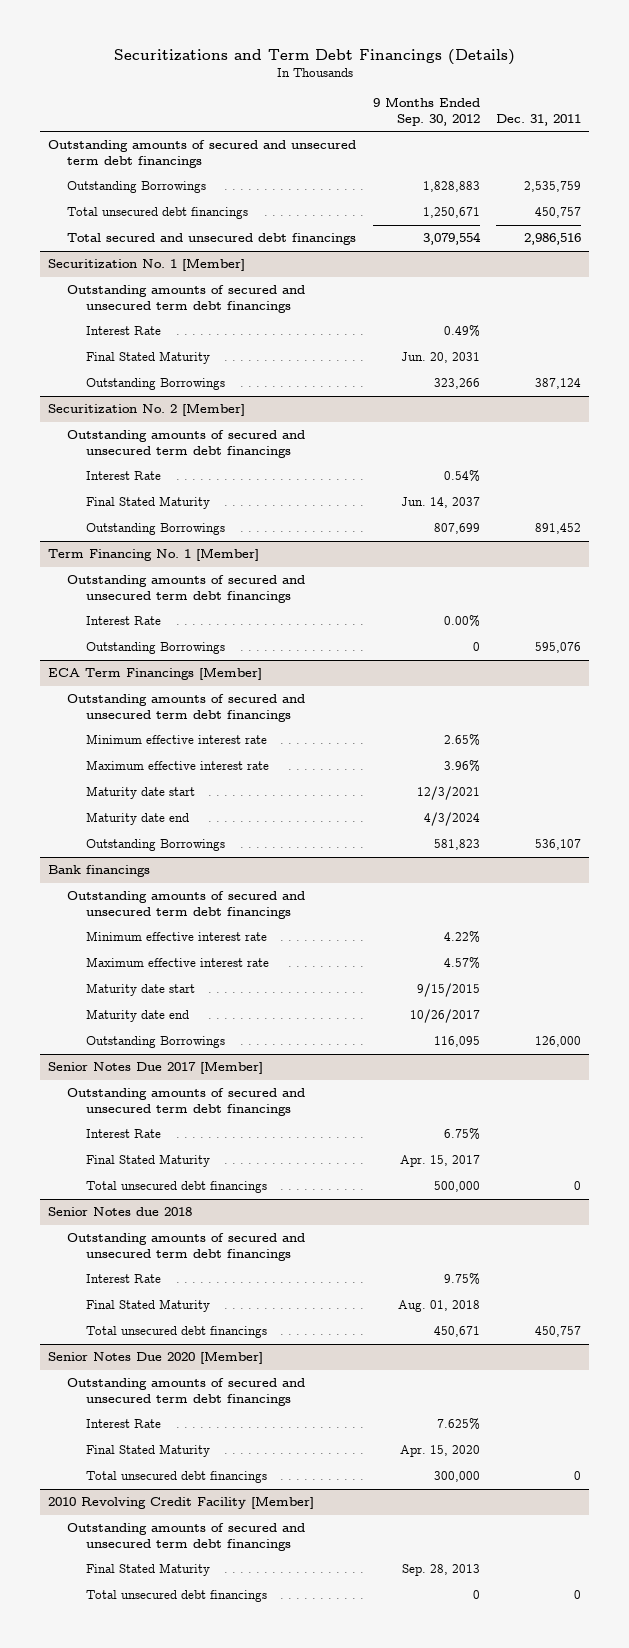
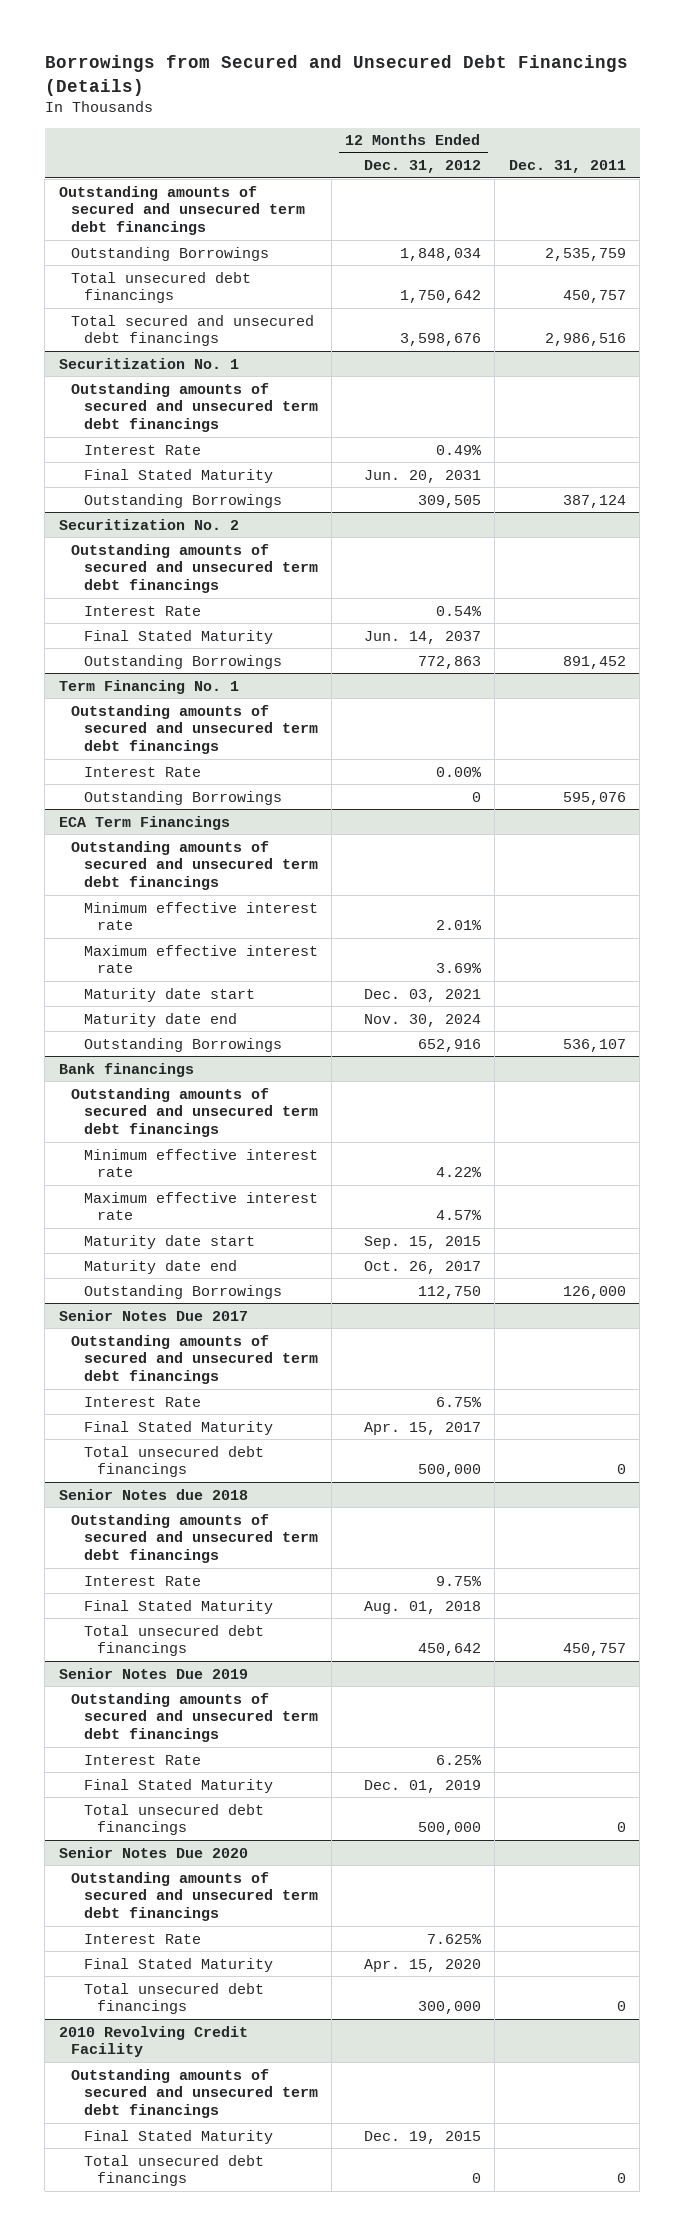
- Securitizations and Term Debt Financings (Details)
+ Borrowings from Secured and Unsecured Debt Financings (Details)
- | 9 Months Ended Sep. 30, 2012 | Dec. 31, 2011
+ | 12 Months Ended Dec. 31, 2012 | Dec. 31, 2011
- Securitization No. 1 [Member]
+ Securitization No. 1
- Securitization No. 2 [Member]
+ Securitization No. 2
- Term Financing No. 1 [Member]
+ Term Financing No. 1
- ECA Term Financings [Member]
+ ECA Term Financings
- Senior Notes Due 2017 [Member]
+ Senior Notes Due 2017
- Senior Notes Due 2020 [Member]
+ Senior Notes Due 2019
+ Outstanding amounts of secured and unsecured term debt financings
+ Interest Rate | 6.25% |
+ Final Stated Maturity | Dec. 01, 2019 |
+ Total unsecured debt financings | 500,000 | 0
+ Senior Notes Due 2020
- 2010 Revolving Credit Facility [Member]
+ 2010 Revolving Credit Facility

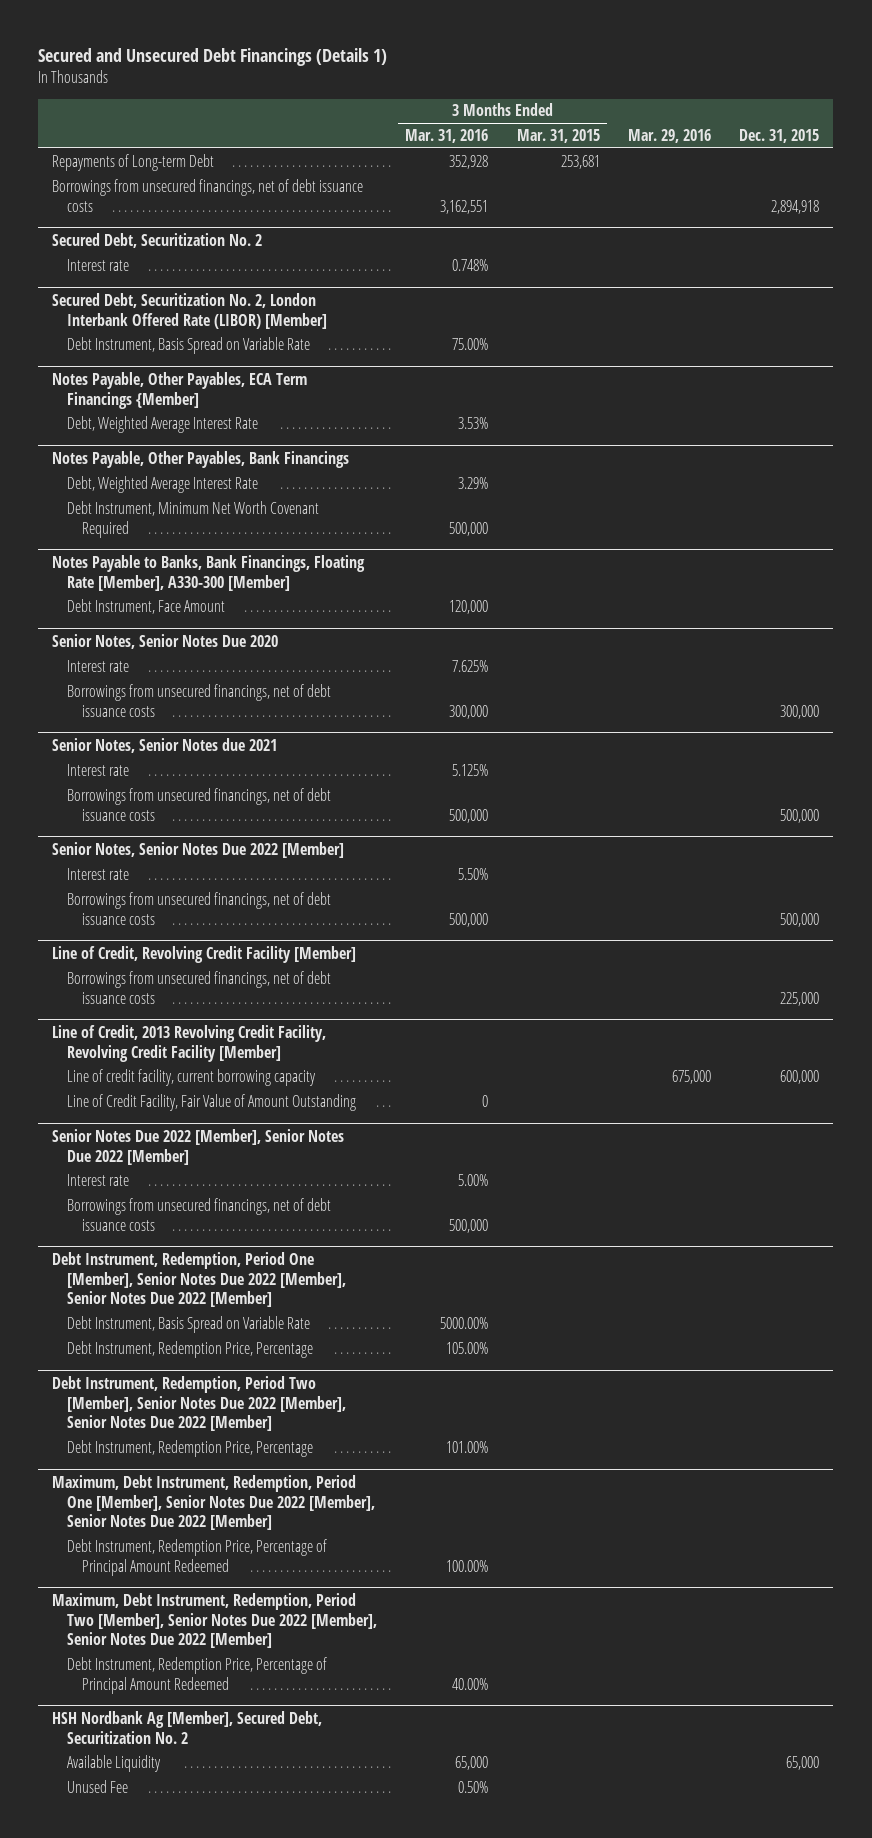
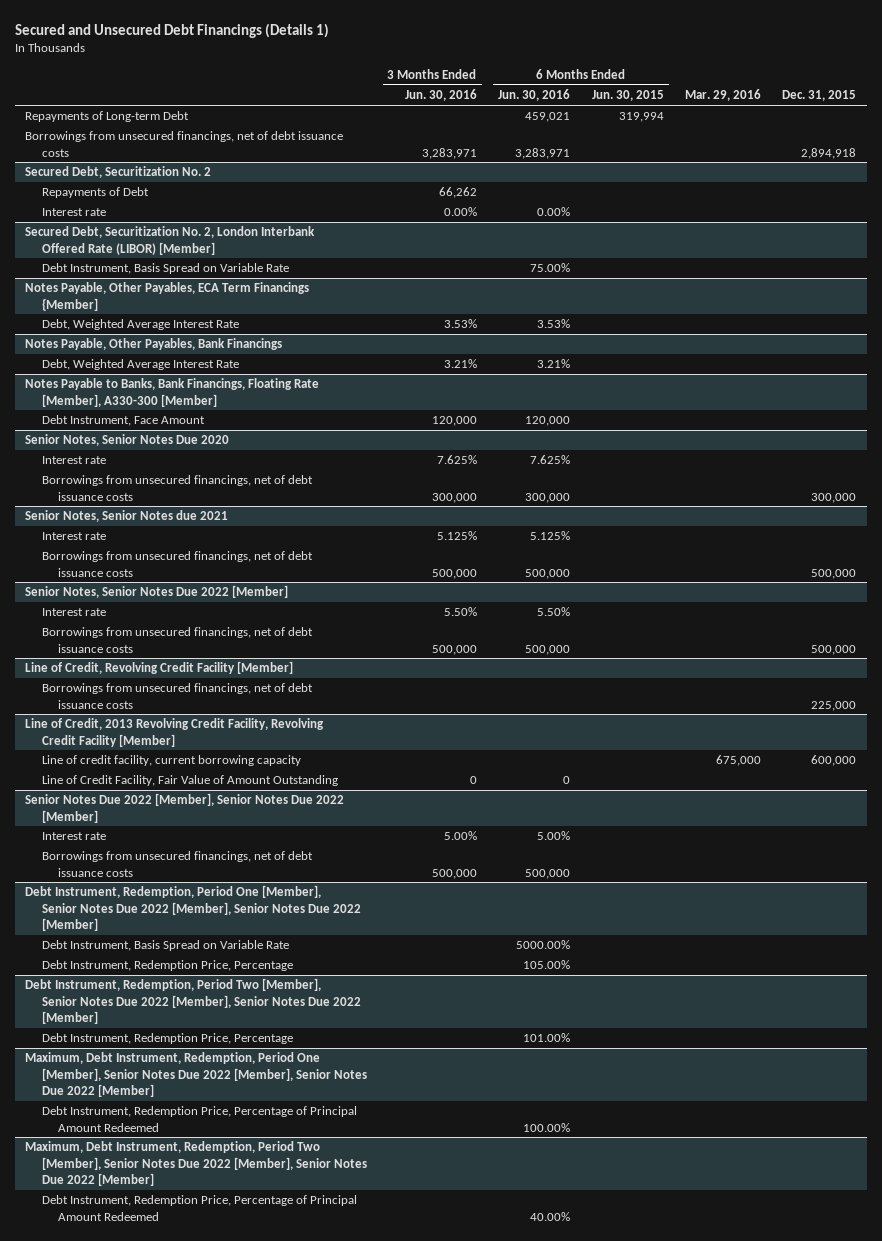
- | 3 Months Ended Mar. 31, 2016 | 3 Months Ended Mar. 31, 2015 | Mar. 29, 2016 | Dec. 31, 2015
+ | 3 Months Ended Jun. 30, 2016 | 6 Months Ended Jun. 30, 2016 | 6 Months Ended Jun. 30, 2015 | Mar. 29, 2016 | Dec. 31, 2015
@ Secured Debt, Securitization No. 2
+ Repayments of Debt | 66,262 | | | |
@ Notes Payable, Other Payables, Bank Financings
- Debt Instrument, Minimum Net Worth Covenant Required | 500,000 | | |
- HSH Nordbank Ag [Member], Secured Debt, Securitization No. 2
- Available Liquidity | 65,000 | | | 65,000
- Unused Fee | 0.50% | | |

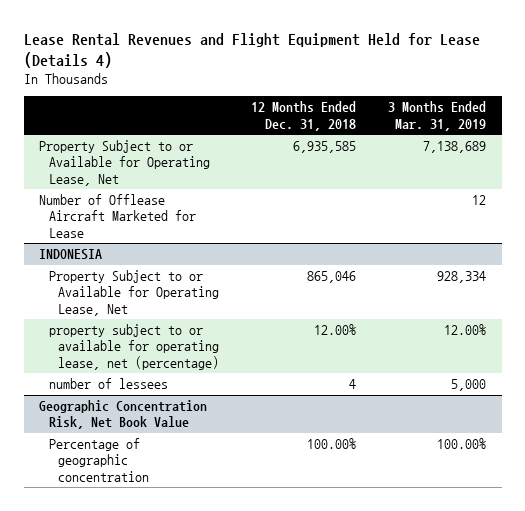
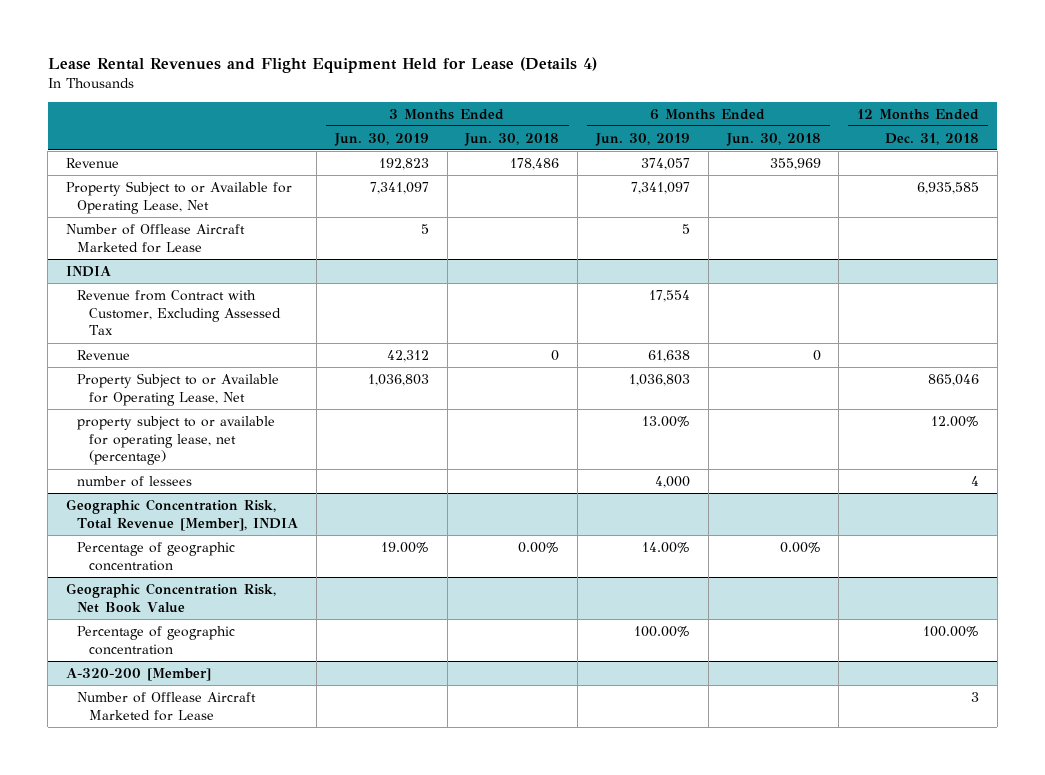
- | 12 Months Ended Dec. 31, 2018 | 3 Months Ended Mar. 31, 2019
+ | 3 Months Ended Jun. 30, 2019 | 3 Months Ended Jun. 30, 2018 | 6 Months Ended Jun. 30, 2019 | 6 Months Ended Jun. 30, 2018 | 12 Months Ended Dec. 31, 2018
+ Revenue | 192,823 | 178,486 | 374,057 | 355,969 |
- INDONESIA
+ INDIA
+ Revenue from Contract with Customer, Excluding Assessed Tax | | | 17,554 | |
+ Revenue | 42,312 | 0 | 61,638 | 0 |
+ Geographic Concentration Risk, Total Revenue [Member], INDIA
+ Percentage of geographic concentration | 19.00% | 0.00% | 14.00% | 0.00% |
+ A-320-200 [Member]
+ Number of Offlease Aircraft Marketed for Lease | | | | | 3

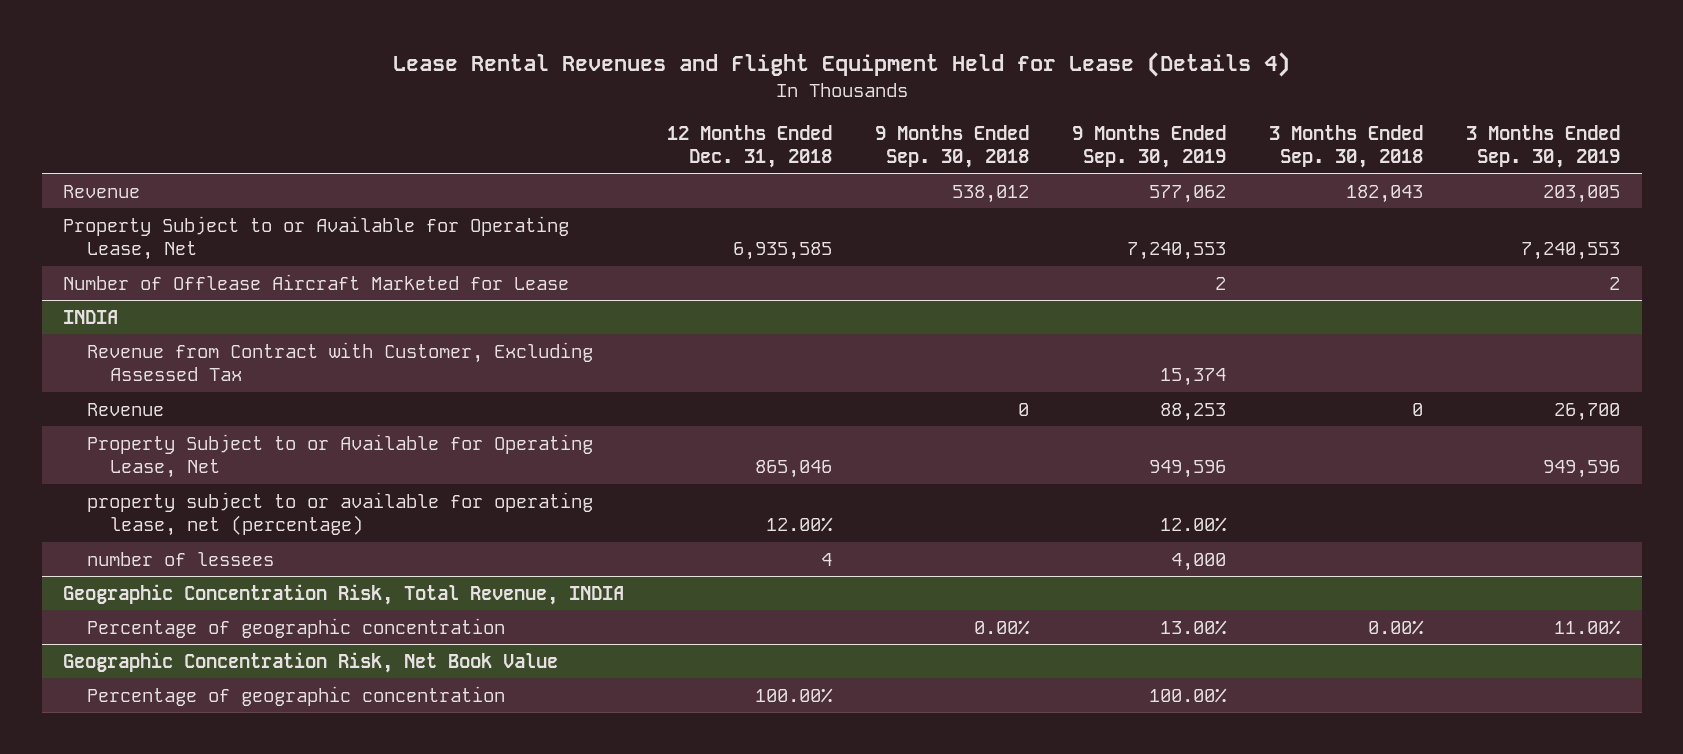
- | 3 Months Ended Jun. 30, 2019 | 3 Months Ended Jun. 30, 2018 | 6 Months Ended Jun. 30, 2019 | 6 Months Ended Jun. 30, 2018 | 12 Months Ended Dec. 31, 2018
+ | 12 Months Ended Dec. 31, 2018 | 9 Months Ended Sep. 30, 2018 | 9 Months Ended Sep. 30, 2019 | 3 Months Ended Sep. 30, 2018 | 3 Months Ended Sep. 30, 2019
- Geographic Concentration Risk, Total Revenue [Member], INDIA
+ Geographic Concentration Risk, Total Revenue, INDIA
- A-320-200 [Member]
- Number of Offlease Aircraft Marketed for Lease | | | | | 3

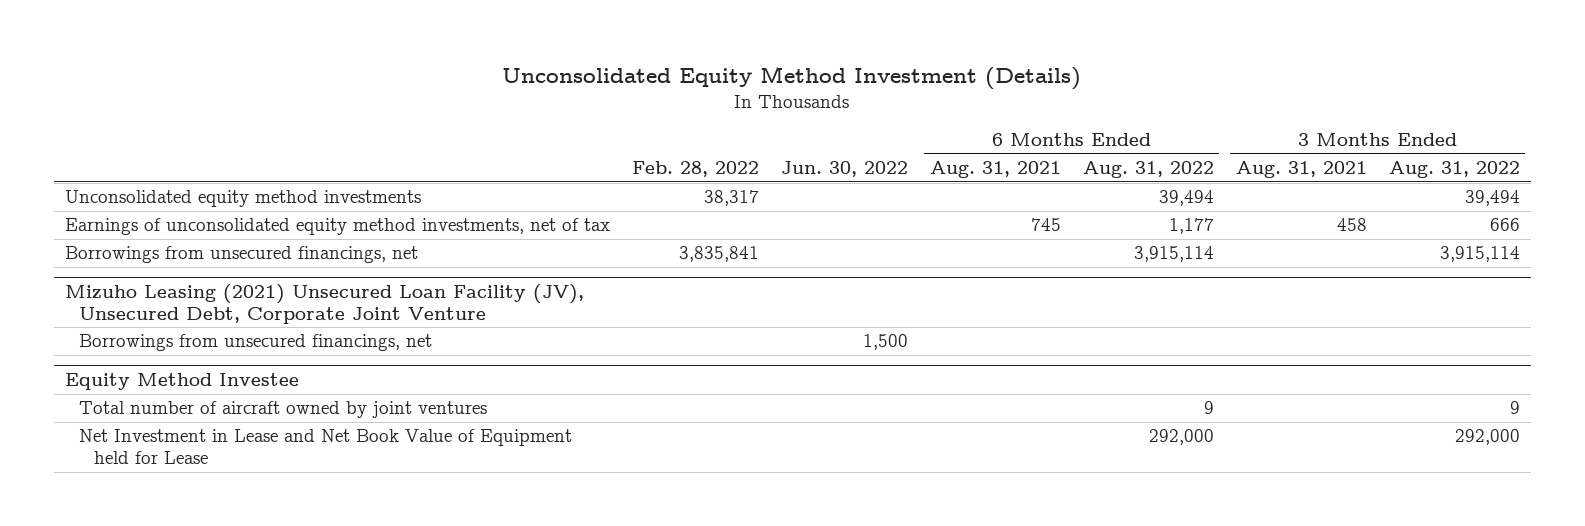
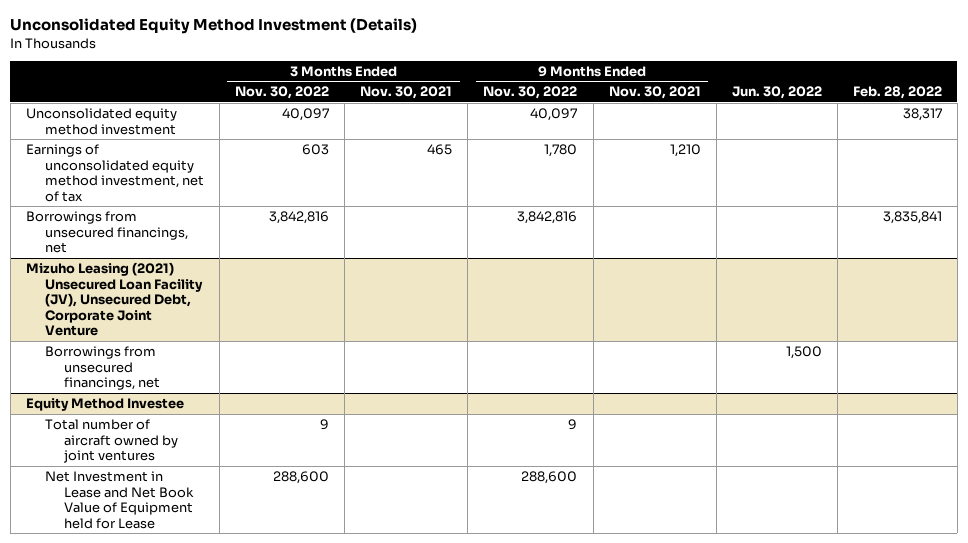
- | Feb. 28, 2022 | Jun. 30, 2022 | 6 Months Ended Aug. 31, 2021 | 6 Months Ended Aug. 31, 2022 | 3 Months Ended Aug. 31, 2021 | 3 Months Ended Aug. 31, 2022
+ | 3 Months Ended Nov. 30, 2022 | 3 Months Ended Nov. 30, 2021 | 9 Months Ended Nov. 30, 2022 | 9 Months Ended Nov. 30, 2021 | Jun. 30, 2022 | Feb. 28, 2022
- Unconsolidated equity method investments | 38,317 | | | 39,494 | | 39,494
- Earnings of unconsolidated equity method investments, net of tax | | | 745 | 1,177 | 458 | 666
+ Unconsolidated equity method investment | 40,097 | | 40,097 | | | 38,317
+ Earnings of unconsolidated equity method investment, net of tax | 603 | 465 | 1,780 | 1,210 | |

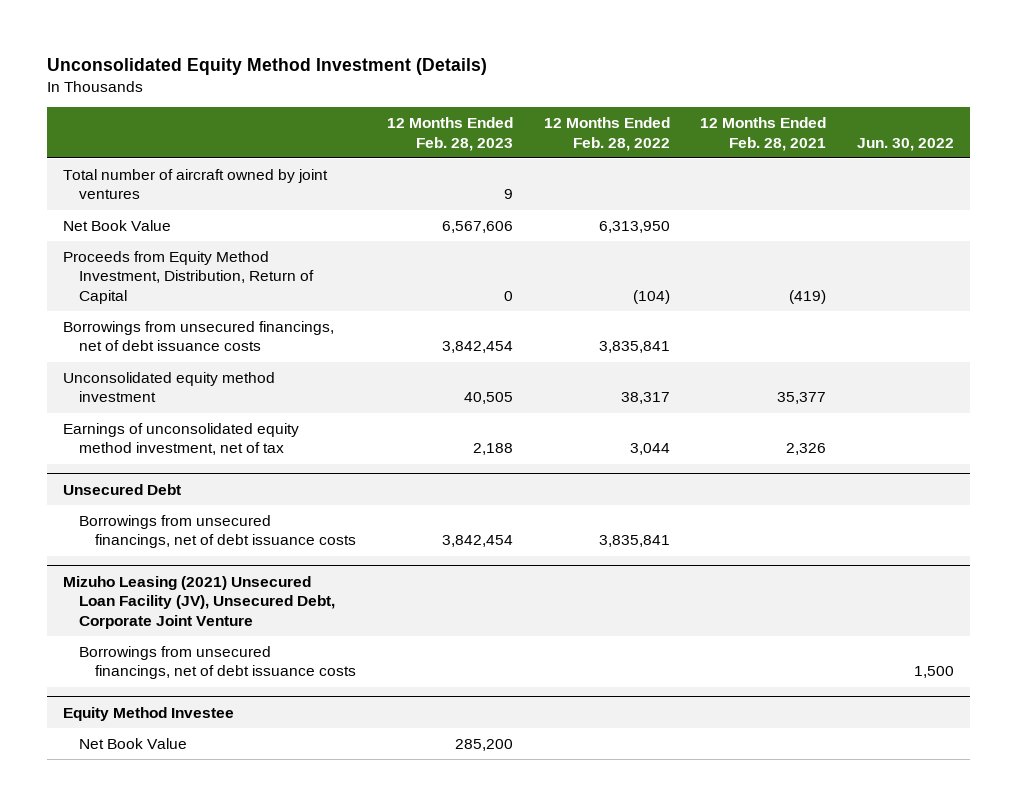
- | 3 Months Ended Nov. 30, 2022 | 3 Months Ended Nov. 30, 2021 | 9 Months Ended Nov. 30, 2022 | 9 Months Ended Nov. 30, 2021 | Jun. 30, 2022 | Feb. 28, 2022
+ | 12 Months Ended Feb. 28, 2023 | 12 Months Ended Feb. 28, 2022 | 12 Months Ended Feb. 28, 2021 | Jun. 30, 2022
+ Total number of aircraft owned by joint ventures | 9 | | |
+ Net Book Value | 6,567,606 | 6,313,950 | |
+ Proceeds from Equity Method Investment, Distribution, Return of Capital | 0 | (104) | (419) |
+ Borrowings from unsecured financings, net of debt issuance costs | 3,842,454 | 3,835,841 | |
- Borrowings from unsecured financings, net | 3,842,816 | | 3,842,816 | | | 3,835,841
+ Unsecured Debt
+ Borrowings from unsecured financings, net of debt issuance costs | 3,842,454 | 3,835,841 | |
@ Mizuho Leasing (2021) Unsecured Loan Facility (JV), Unsecured Debt, Corporate Joint Venture
- Borrowings from unsecured financings, net | | | | | 1,500 |
+ Borrowings from unsecured financings, net of debt issuance costs | | | | 1,500
@ Equity Method Investee
- Total number of aircraft owned by joint ventures | 9 | | 9 | | |
- Net Investment in Lease and Net Book Value of Equipment held for Lease | 288,600 | | 288,600 | | |
+ Net Book Value | 285,200 | | |

